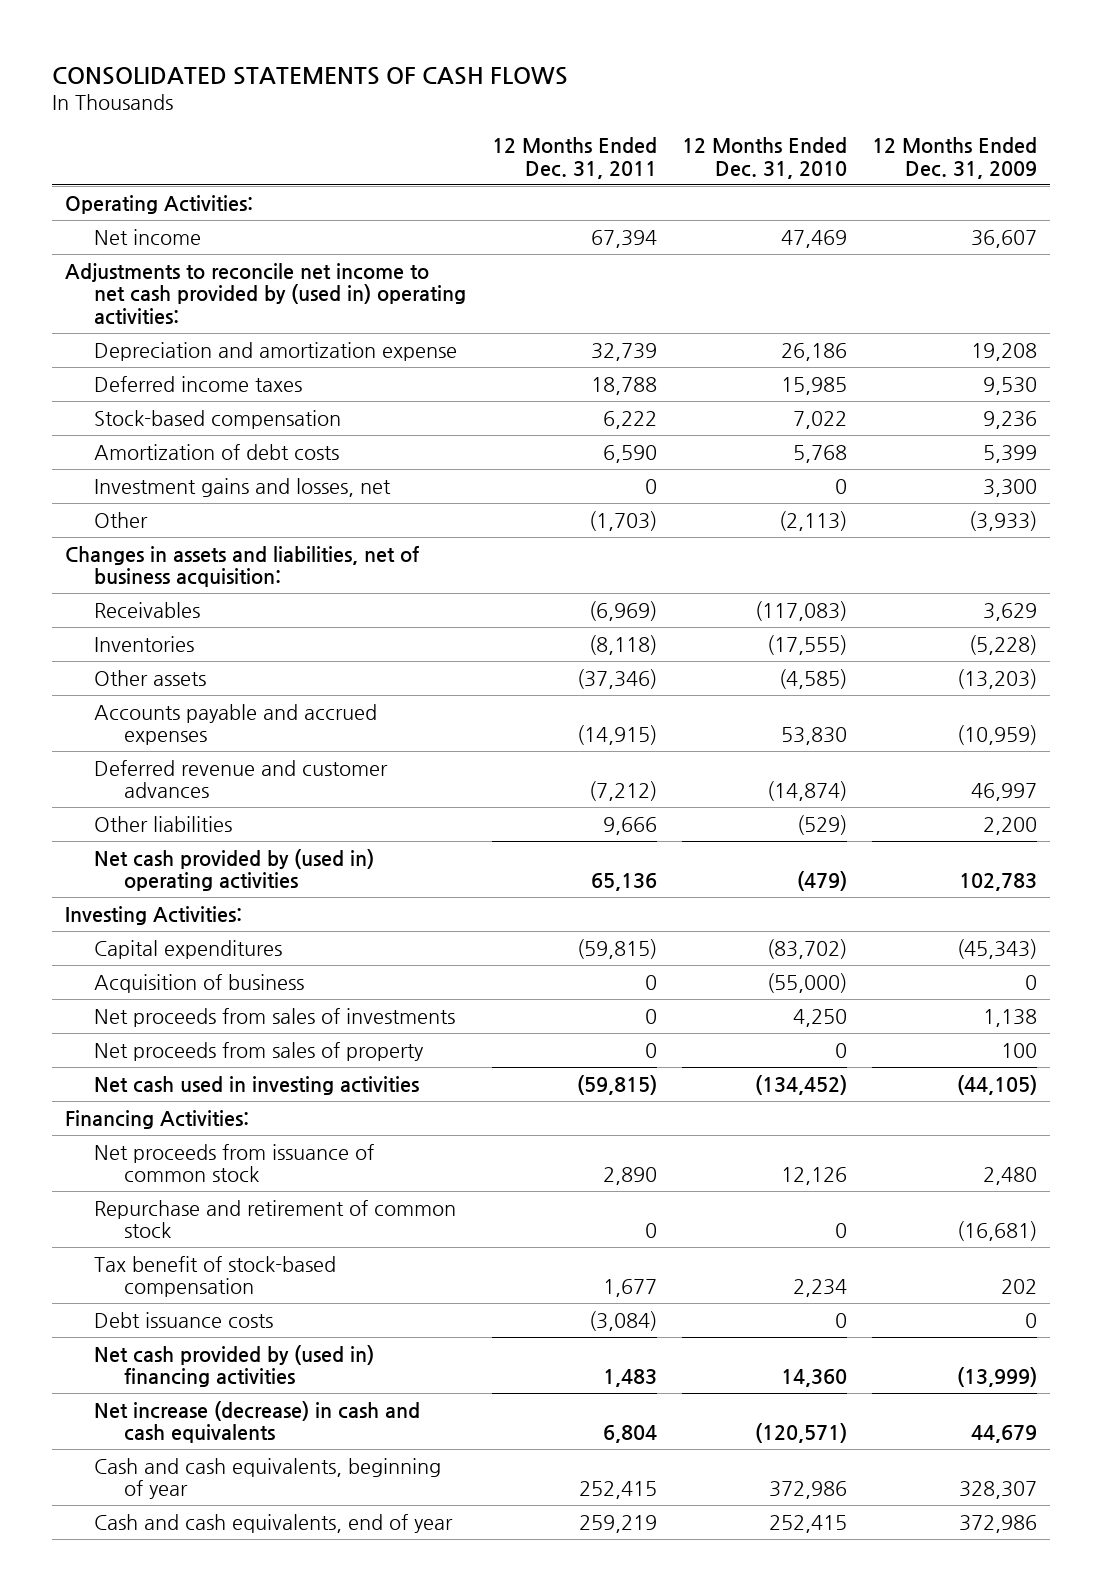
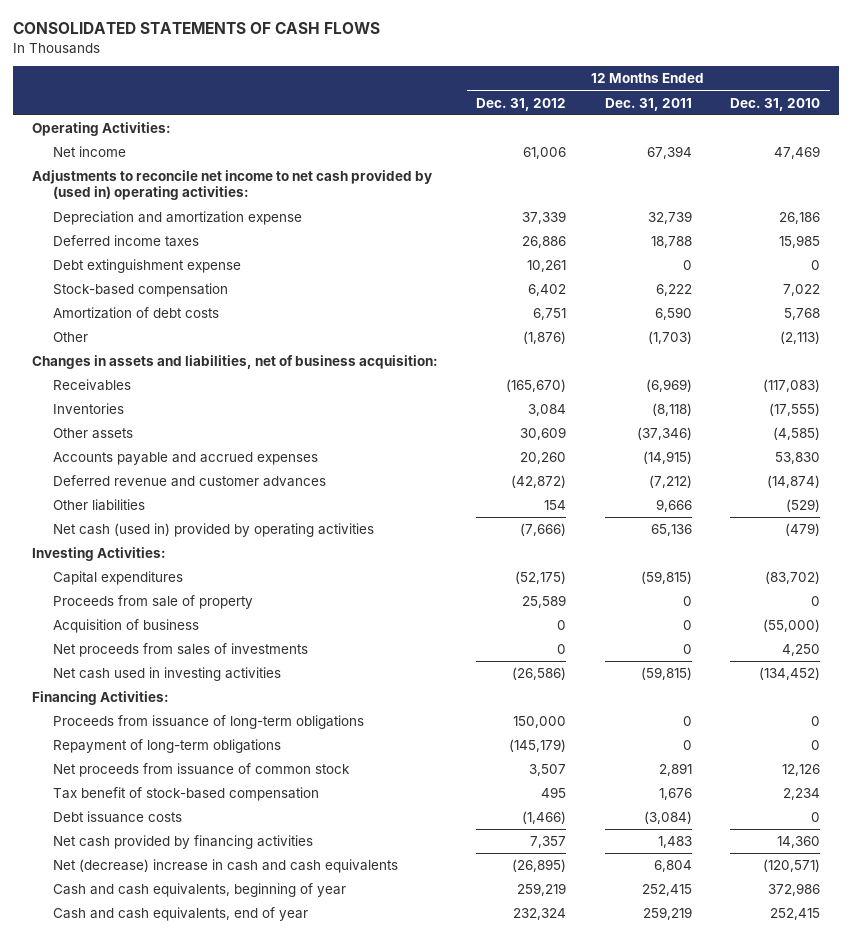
- | 12 Months Ended Dec. 31, 2011 | 12 Months Ended Dec. 31, 2010 | 12 Months Ended Dec. 31, 2009
+ | 12 Months Ended Dec. 31, 2012 | 12 Months Ended Dec. 31, 2011 | 12 Months Ended Dec. 31, 2010
+ Debt extinguishment expense | 10,261 | 0 | 0
- Investment gains and losses, net | 0 | 0 | 3,300
- Net cash provided by (used in) operating activities | 65,136 | (479) | 102,783
+ Net cash (used in) provided by operating activities | (7,666) | 65,136 | (479)
+ Proceeds from sale of property | 25,589 | 0 | 0
- Net proceeds from sales of property | 0 | 0 | 100
- Net proceeds from issuance of common stock | 2,890 | 12,126 | 2,480
- Repurchase and retirement of common stock | 0 | 0 | (16,681)
- Tax benefit of stock-based compensation | 1,677 | 2,234 | 202
+ Proceeds from issuance of long-term obligations | 150,000 | 0 | 0
+ Repayment of long-term obligations | (145,179) | 0 | 0
+ Net proceeds from issuance of common stock | 3,507 | 2,891 | 12,126
+ Tax benefit of stock-based compensation | 495 | 1,676 | 2,234
- Net cash provided by (used in) financing activities | 1,483 | 14,360 | (13,999)
- Net increase (decrease) in cash and cash equivalents | 6,804 | (120,571) | 44,679
+ Net cash provided by financing activities | 7,357 | 1,483 | 14,360
+ Net (decrease) increase in cash and cash equivalents | (26,895) | 6,804 | (120,571)

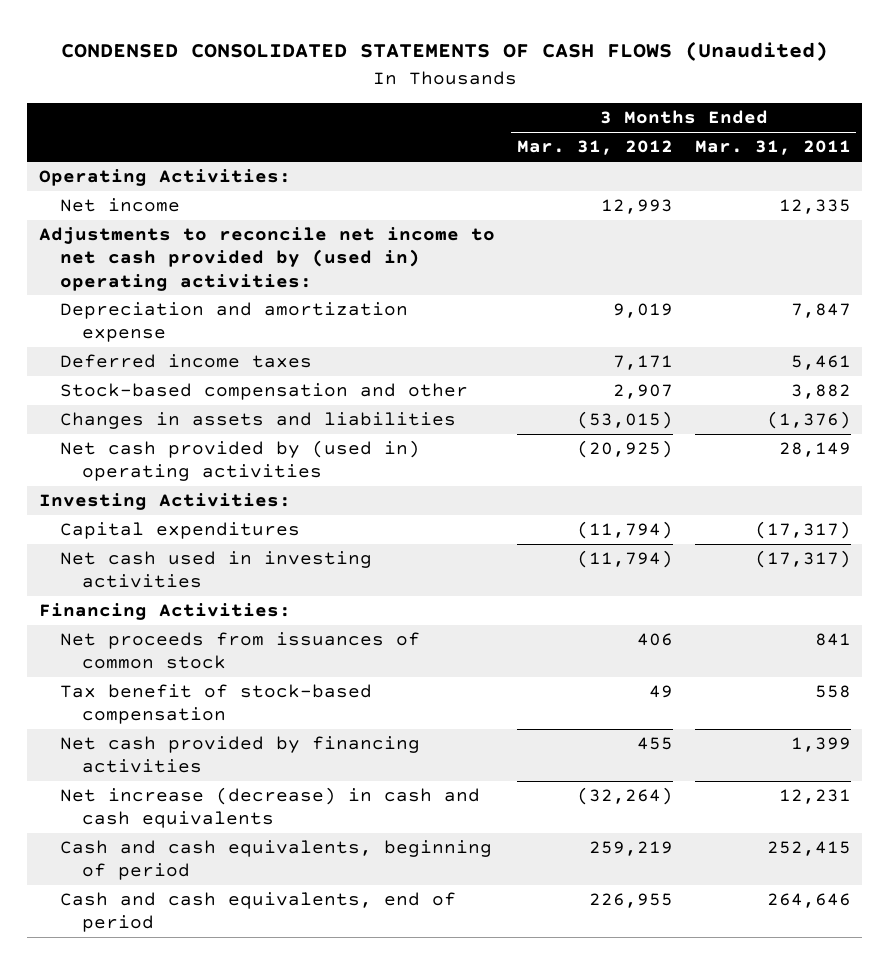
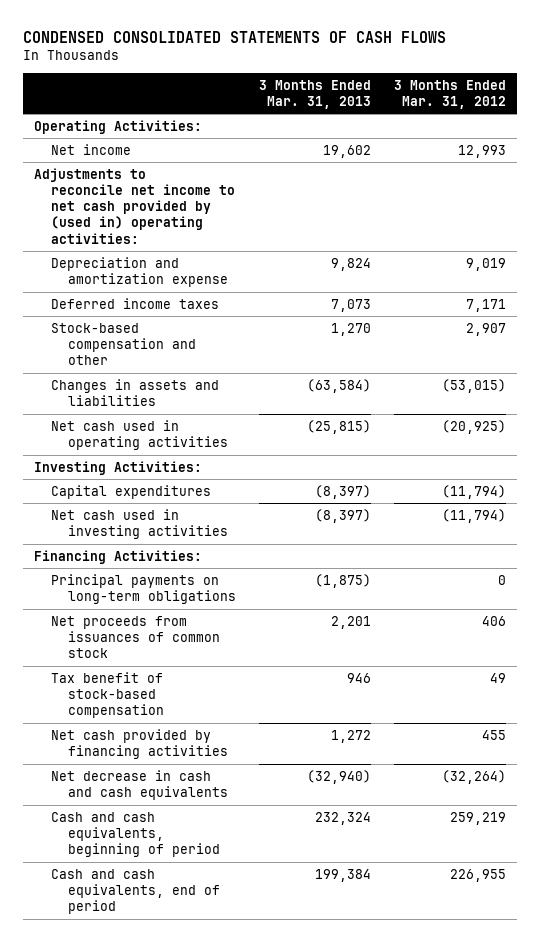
- CONDENSED CONSOLIDATED STATEMENTS OF CASH FLOWS (Unaudited)
+ CONDENSED CONSOLIDATED STATEMENTS OF CASH FLOWS
- | 3 Months Ended Mar. 31, 2012 | 3 Months Ended Mar. 31, 2011
+ | 3 Months Ended Mar. 31, 2013 | 3 Months Ended Mar. 31, 2012
- Net cash provided by (used in) operating activities | (20,925) | 28,149
+ Net cash used in operating activities | (25,815) | (20,925)
+ Principal payments on long-term obligations | (1,875) | 0
- Net increase (decrease) in cash and cash equivalents | (32,264) | 12,231
+ Net decrease in cash and cash equivalents | (32,940) | (32,264)

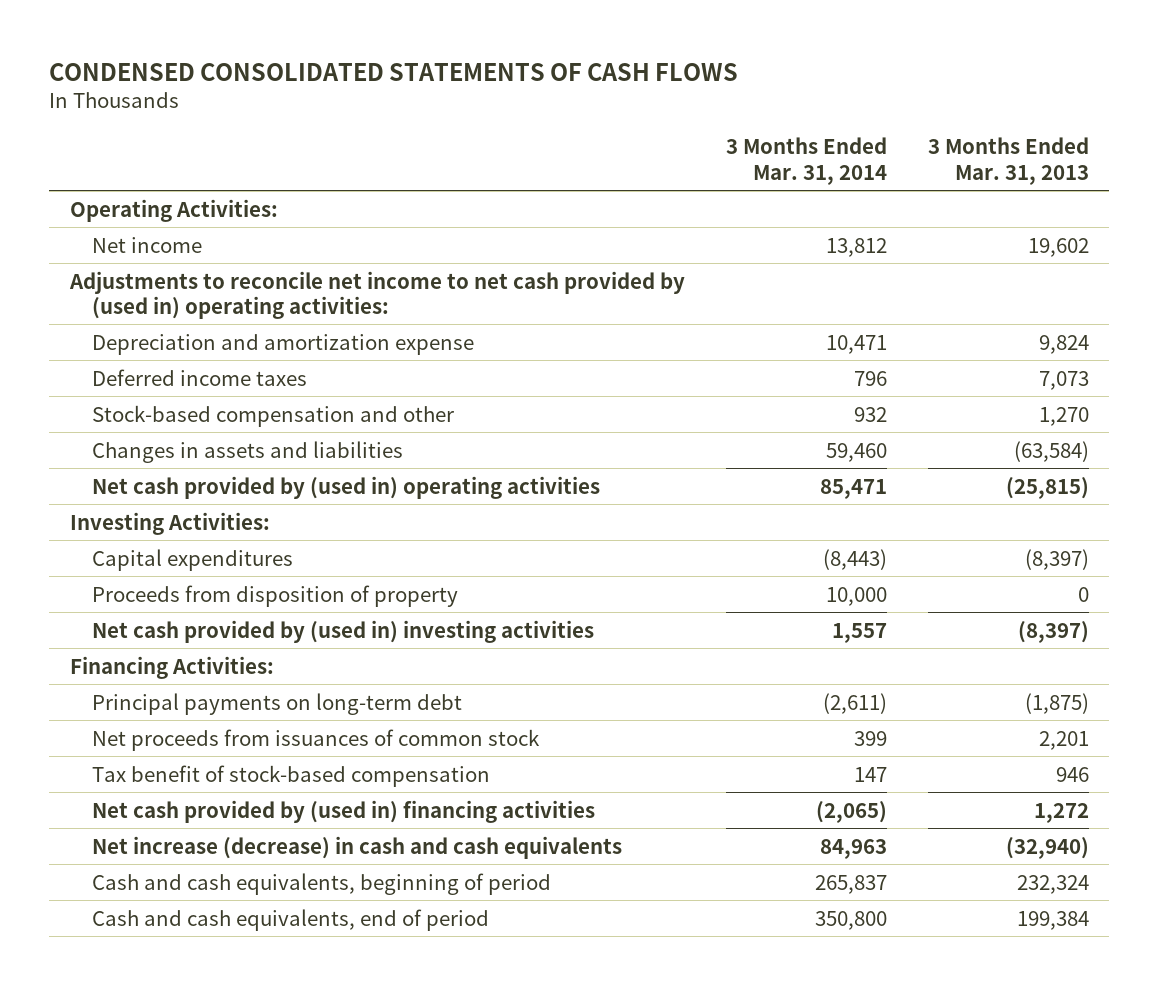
- | 3 Months Ended Mar. 31, 2013 | 3 Months Ended Mar. 31, 2012
+ | 3 Months Ended Mar. 31, 2014 | 3 Months Ended Mar. 31, 2013
- Net cash used in operating activities | (25,815) | (20,925)
+ Net cash provided by (used in) operating activities | 85,471 | (25,815)
- Net cash used in investing activities | (8,397) | (11,794)
+ Proceeds from disposition of property | 10,000 | 0
+ Net cash provided by (used in) investing activities | 1,557 | (8,397)
- Principal payments on long-term obligations | (1,875) | 0
+ Principal payments on long-term debt | (2,611) | (1,875)
- Net cash provided by financing activities | 1,272 | 455
- Net decrease in cash and cash equivalents | (32,940) | (32,264)
+ Net cash provided by (used in) financing activities | (2,065) | 1,272
+ Net increase (decrease) in cash and cash equivalents | 84,963 | (32,940)

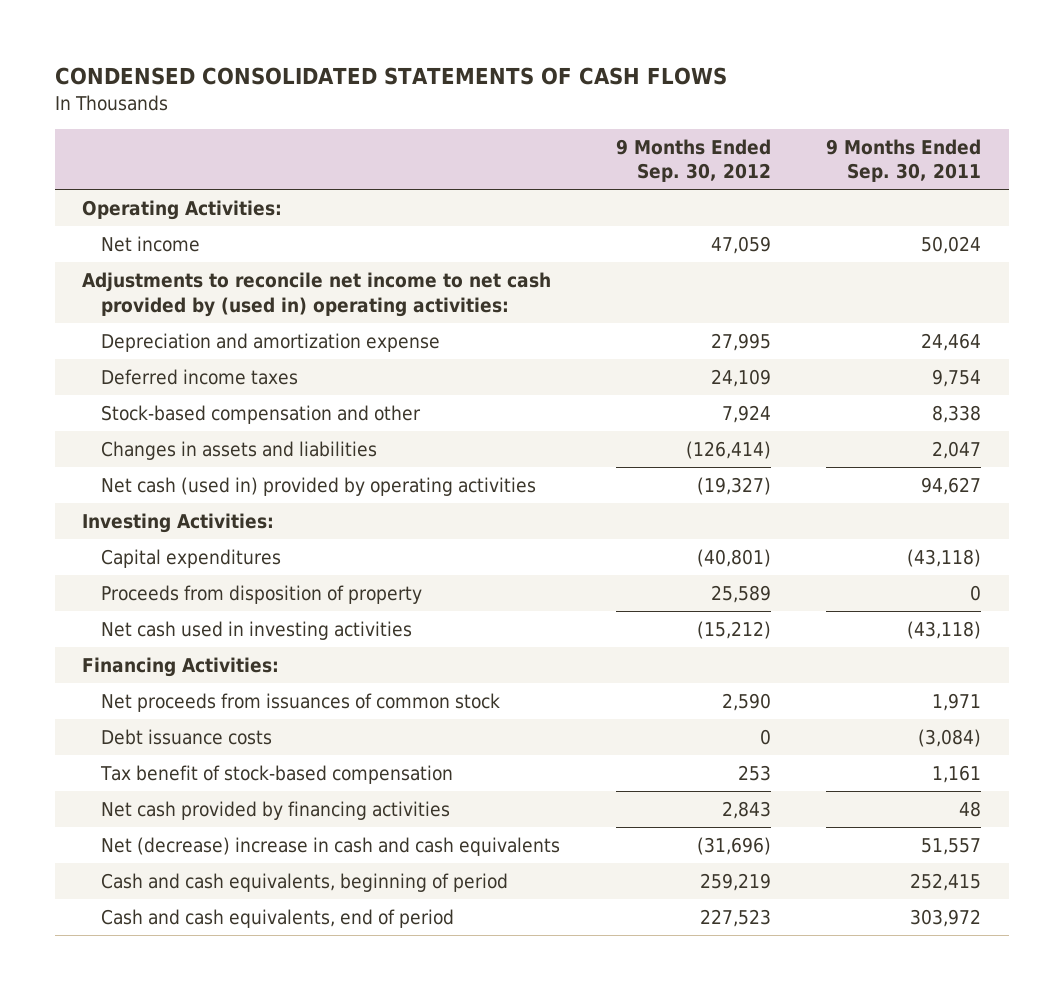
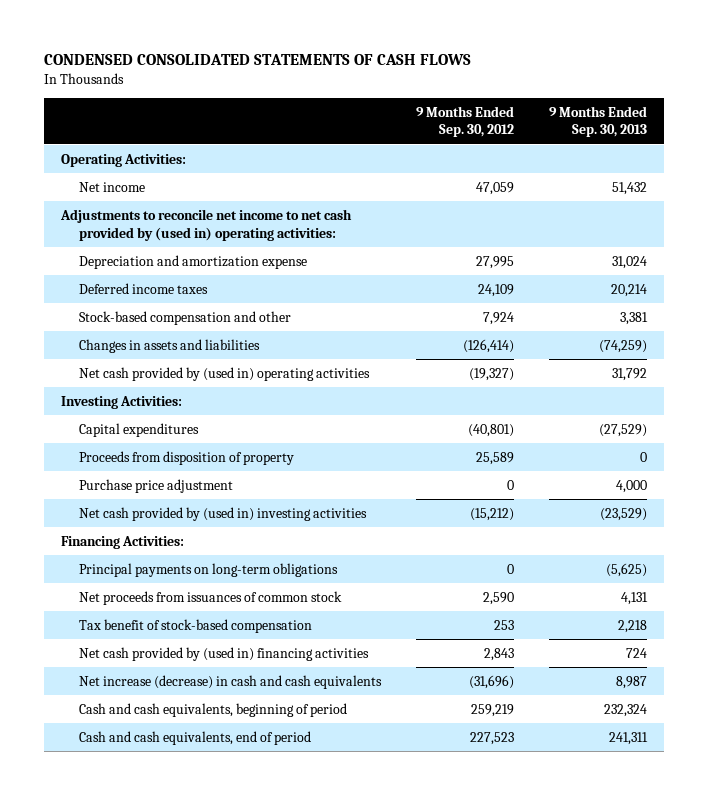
- | 9 Months Ended Sep. 30, 2012 | 9 Months Ended Sep. 30, 2011
+ | 9 Months Ended Sep. 30, 2012 | 9 Months Ended Sep. 30, 2013
- Net cash (used in) provided by operating activities | (19,327) | 94,627
+ Net cash provided by (used in) operating activities | (19,327) | 31,792
- Net cash used in investing activities | (15,212) | (43,118)
+ Purchase price adjustment | 0 | 4,000
+ Net cash provided by (used in) investing activities | (15,212) | (23,529)
+ Principal payments on long-term obligations | 0 | (5,625)
- Debt issuance costs | 0 | (3,084)
- Net cash provided by financing activities | 2,843 | 48
- Net (decrease) increase in cash and cash equivalents | (31,696) | 51,557
+ Net cash provided by (used in) financing activities | 2,843 | 724
+ Net increase (decrease) in cash and cash equivalents | (31,696) | 8,987

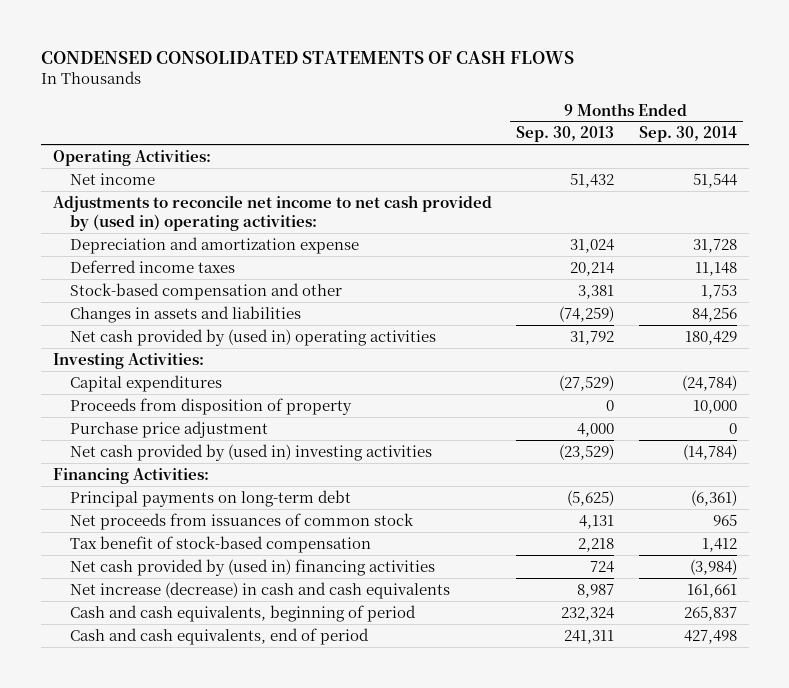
- | 9 Months Ended Sep. 30, 2012 | 9 Months Ended Sep. 30, 2013
+ | 9 Months Ended Sep. 30, 2013 | 9 Months Ended Sep. 30, 2014
- Principal payments on long-term obligations | 0 | (5,625)
+ Principal payments on long-term debt | (5,625) | (6,361)

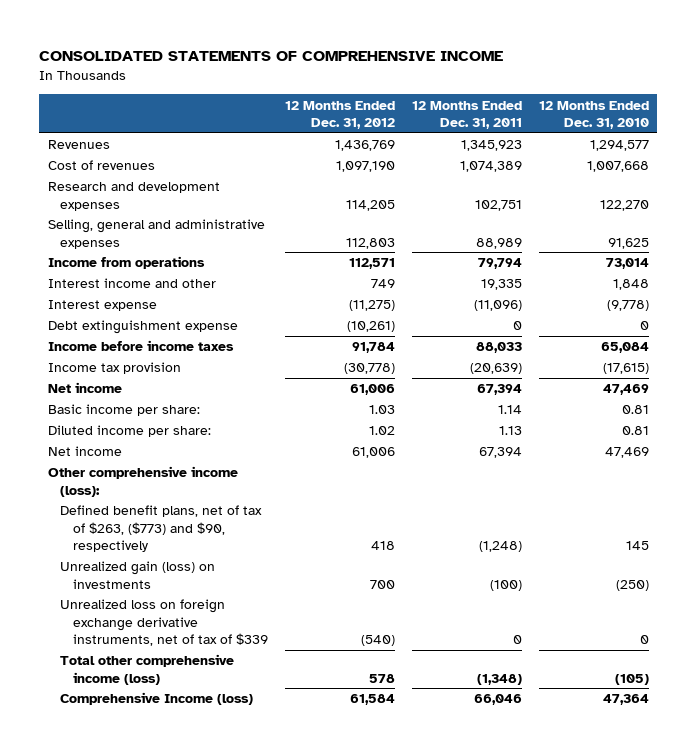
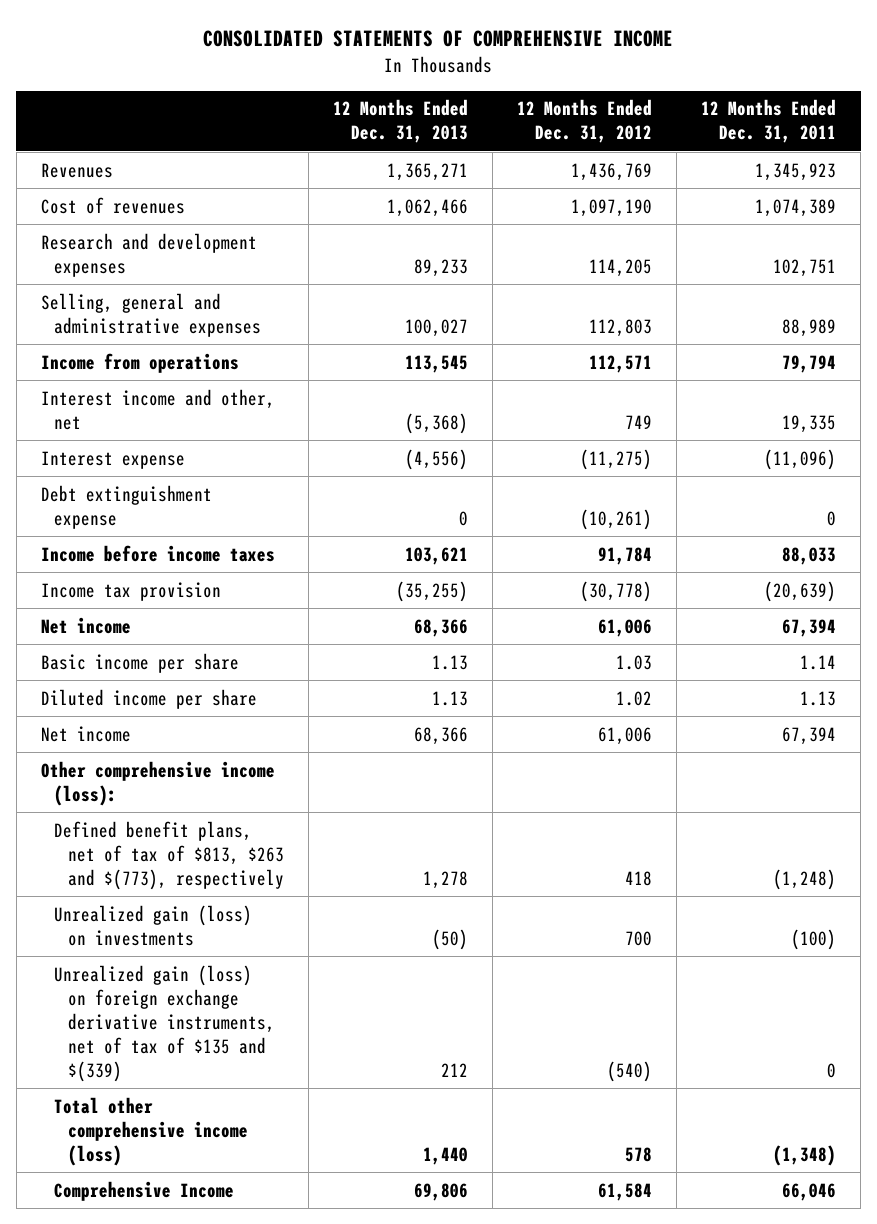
- | 12 Months Ended Dec. 31, 2012 | 12 Months Ended Dec. 31, 2011 | 12 Months Ended Dec. 31, 2010
+ | 12 Months Ended Dec. 31, 2013 | 12 Months Ended Dec. 31, 2012 | 12 Months Ended Dec. 31, 2011
- Interest income and other | 749 | 19,335 | 1,848
+ Interest income and other, net | (5,368) | 749 | 19,335
- Basic income per share: | 1.03 | 1.14 | 0.81
- Diluted income per share: | 1.02 | 1.13 | 0.81
+ Basic income per share | 1.13 | 1.03 | 1.14
+ Diluted income per share | 1.13 | 1.02 | 1.13
- Defined benefit plans, net of tax of $263, ($773) and $90, respectively | 418 | (1,248) | 145
+ Defined benefit plans, net of tax of $813, $263 and $(773), respectively | 1,278 | 418 | (1,248)
- Unrealized loss on foreign exchange derivative instruments, net of tax of $339 | (540) | 0 | 0
+ Unrealized gain (loss) on foreign exchange derivative instruments, net of tax of $135 and $(339) | 212 | (540) | 0
- Comprehensive Income (loss) | 61,584 | 66,046 | 47,364
+ Comprehensive Income | 69,806 | 61,584 | 66,046

